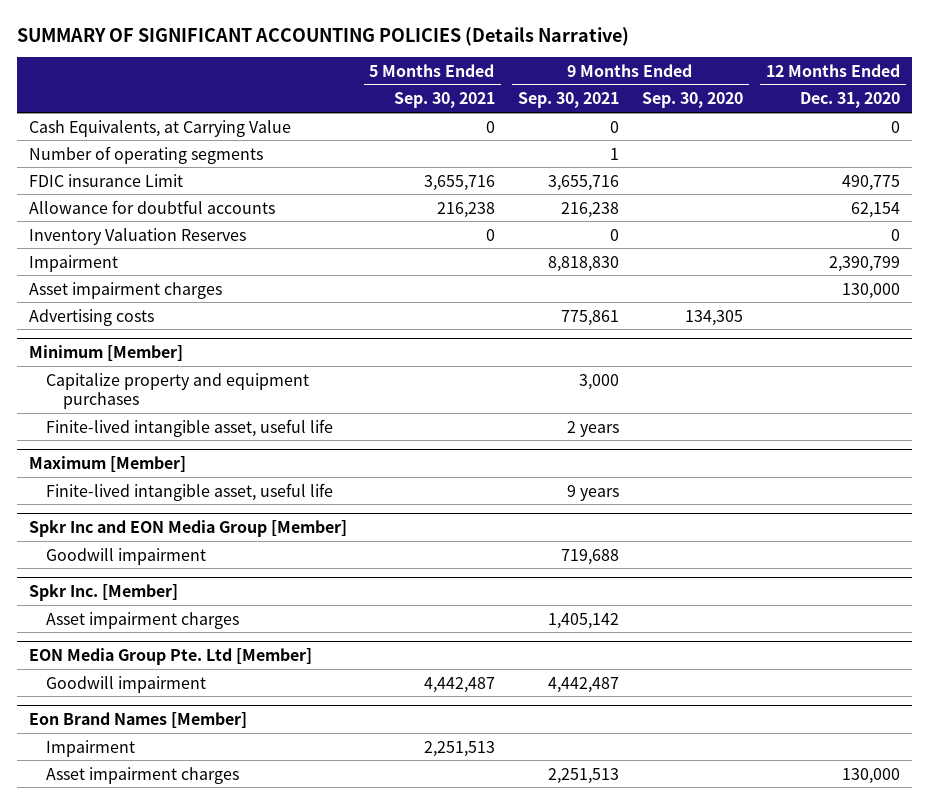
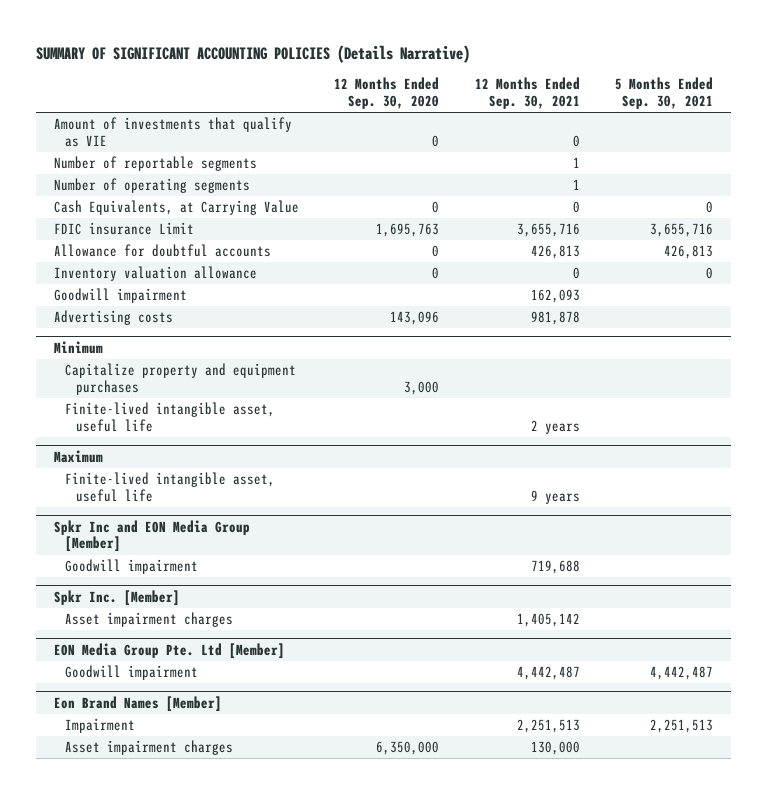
- | 5 Months Ended Sep. 30, 2021 | 9 Months Ended Sep. 30, 2021 | 9 Months Ended Sep. 30, 2020 | 12 Months Ended Dec. 31, 2020
+ | 12 Months Ended Sep. 30, 2020 | 12 Months Ended Sep. 30, 2021 | 5 Months Ended Sep. 30, 2021
+ Amount of investments that qualify as VIE | 0 | 0 |
+ Number of reportable segments | | 1 |
moved down: Cash Equivalents, at Carrying Value | 0 | 0 | 0
- Allowance for doubtful accounts | 216,238 | 216,238 | | 62,154
- Inventory Valuation Reserves | 0 | 0 | | 0
- Impairment | | 8,818,830 | | 2,390,799
- Asset impairment charges | | | | 130,000
+ Allowance for doubtful accounts | 0 | 426,813 | 426,813
+ Inventory valuation allowance | 0 | 0 | 0
+ Goodwill impairment | | 162,093 |
- Minimum [Member]
+ Minimum
- Maximum [Member]
+ Maximum

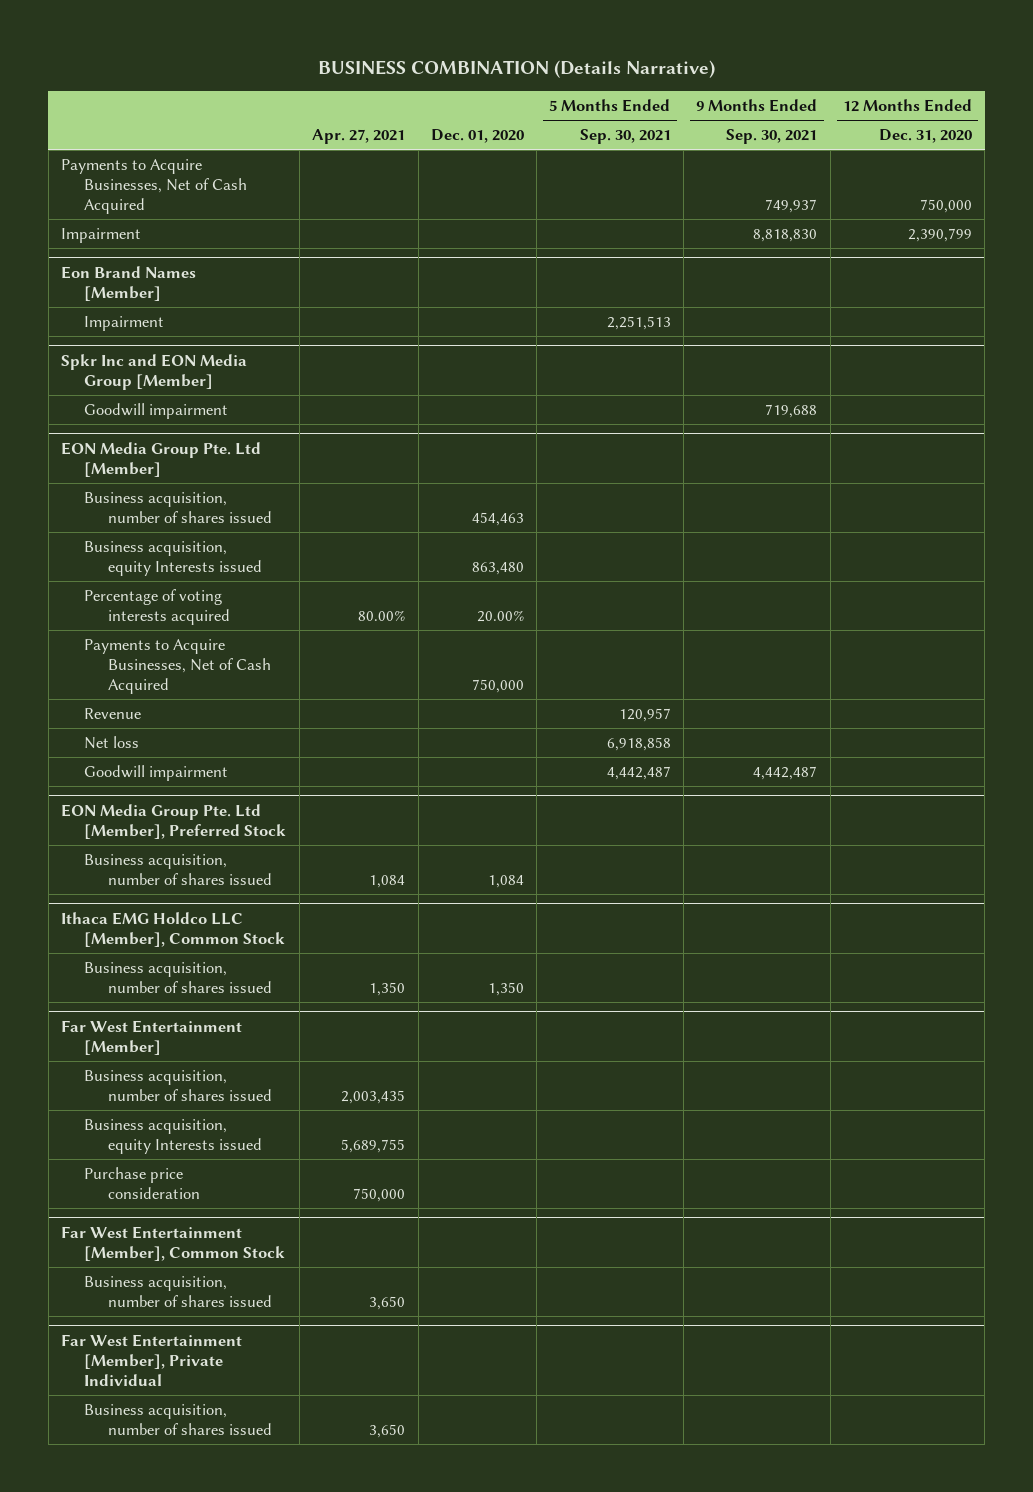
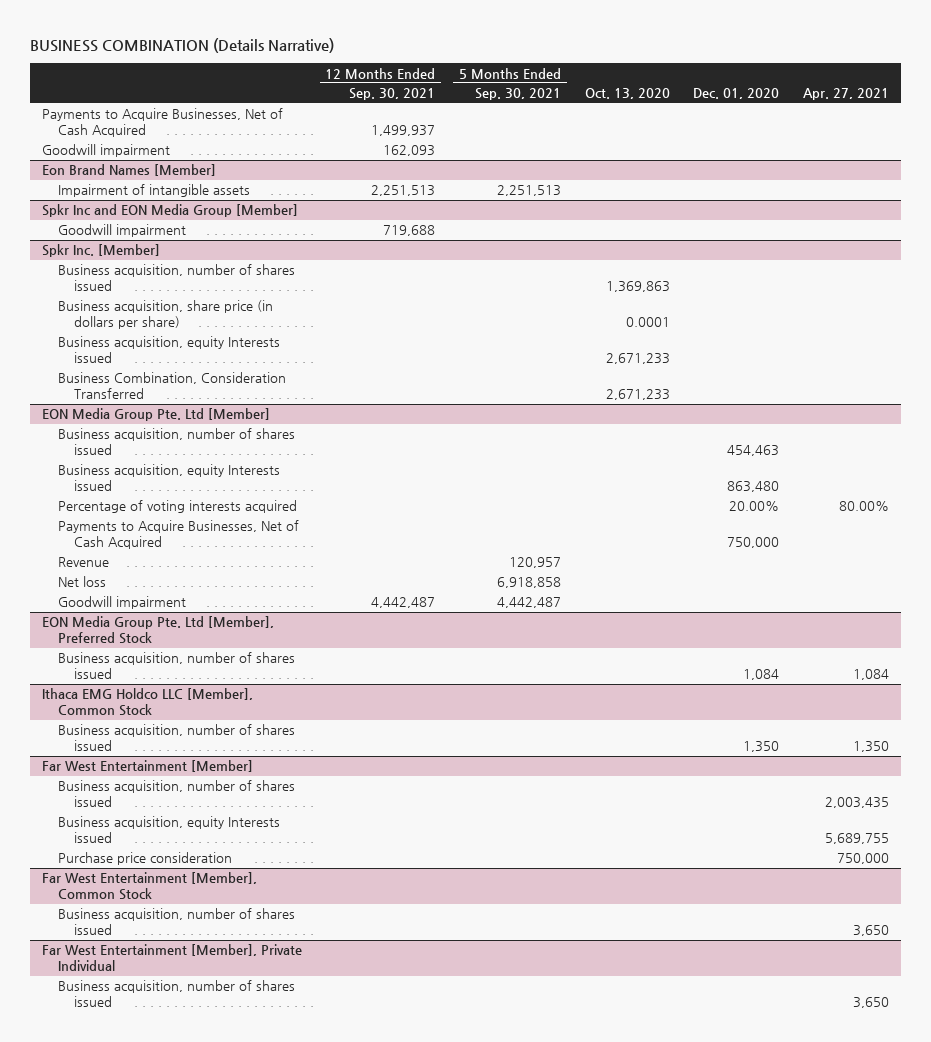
- | Apr. 27, 2021 | Dec. 01, 2020 | 5 Months Ended Sep. 30, 2021 | 9 Months Ended Sep. 30, 2021 | 12 Months Ended Dec. 31, 2020
+ | 12 Months Ended Sep. 30, 2021 | 5 Months Ended Sep. 30, 2021 | Oct. 13, 2020 | Dec. 01, 2020 | Apr. 27, 2021
- Impairment | | | | 8,818,830 | 2,390,799
+ Goodwill impairment | 162,093 | | | |
@ Eon Brand Names [Member]
- Impairment | | | 2,251,513 | |
+ Impairment of intangible assets | 2,251,513 | 2,251,513 | | |
+ Spkr Inc. [Member]
+ Business acquisition, number of shares issued | | | 1,369,863 | |
+ Business acquisition, share price (in dollars per share) | | | 0.0001 | |
+ Business acquisition, equity Interests issued | | | 2,671,233 | |
+ Business Combination, Consideration Transferred | | | 2,671,233 | |

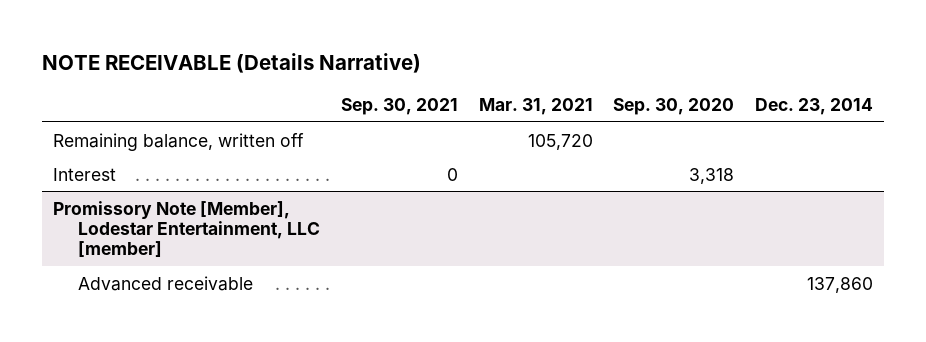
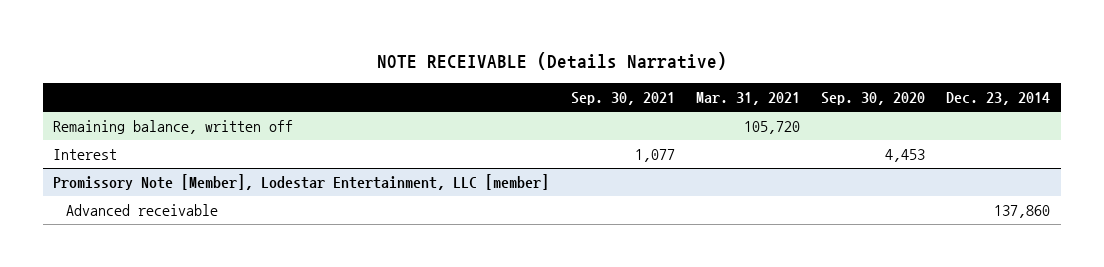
- Interest | 0 | | 3,318 |
+ Interest | 1,077 | | 4,453 |

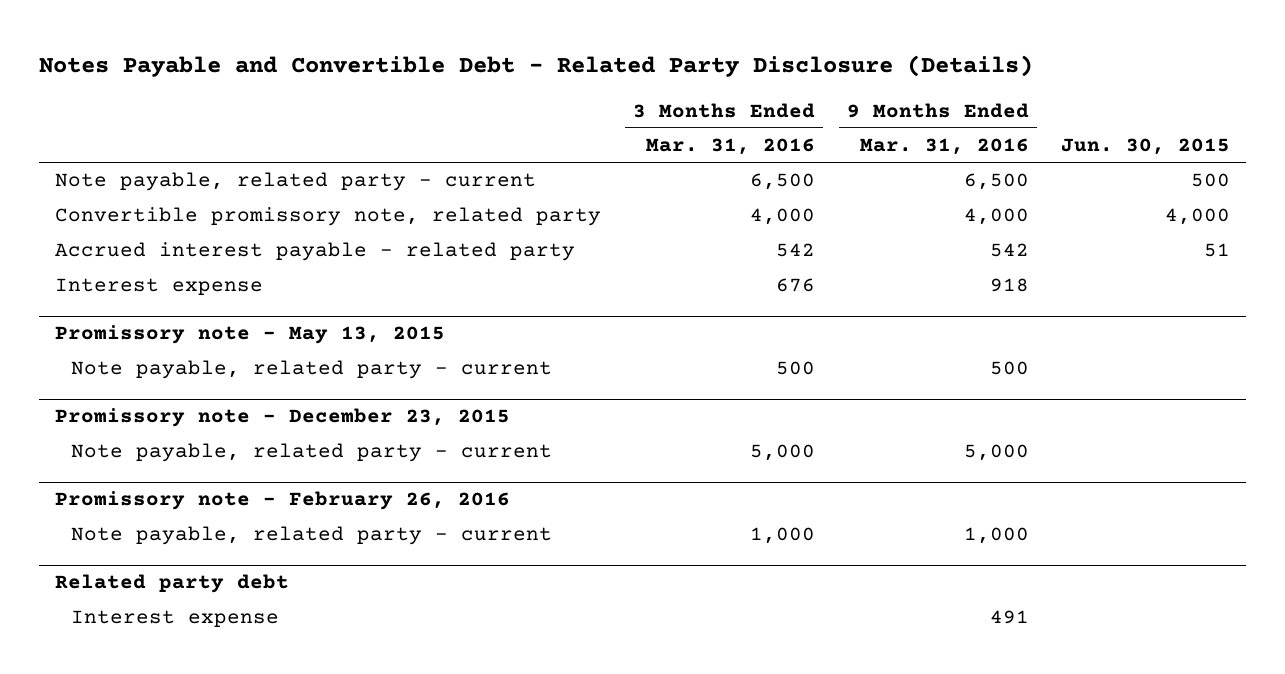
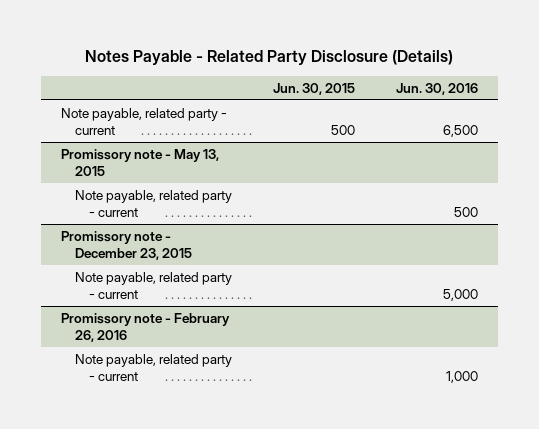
- Notes Payable and Convertible Debt - Related Party Disclosure (Details)
+ Notes Payable - Related Party Disclosure (Details)
- | 3 Months Ended Mar. 31, 2016 | 9 Months Ended Mar. 31, 2016 | Jun. 30, 2015
+ | Jun. 30, 2015 | Jun. 30, 2016
- Convertible promissory note, related party | 4,000 | 4,000 | 4,000
- Accrued interest payable - related party | 542 | 542 | 51
- Interest expense | 676 | 918 |
- Related party debt
- Interest expense | | 491 |

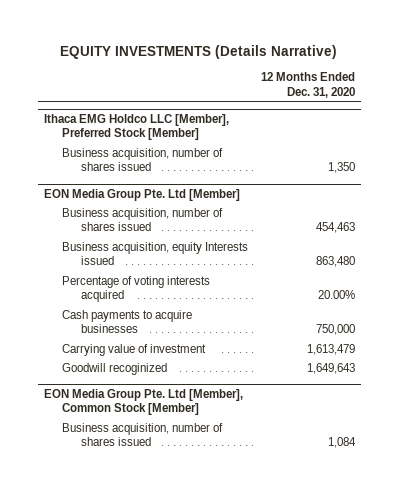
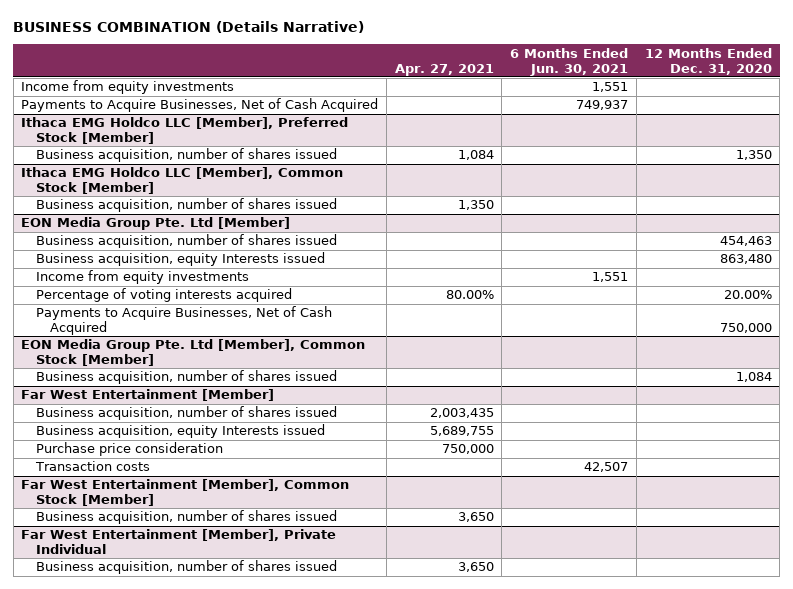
- EQUITY INVESTMENTS (Details Narrative)
+ BUSINESS COMBINATION (Details Narrative)
- | 12 Months Ended Dec. 31, 2020
+ | Apr. 27, 2021 | 6 Months Ended Jun. 30, 2021 | 12 Months Ended Dec. 31, 2020
+ Income from equity investments | | 1,551 |
+ Payments to Acquire Businesses, Net of Cash Acquired | | 749,937 |
+ Ithaca EMG Holdco LLC [Member], Common Stock [Member]
+ Business acquisition, number of shares issued | 1,350 | |
@ EON Media Group Pte. Ltd [Member]
+ Income from equity investments | | 1,551 |
- Cash payments to acquire businesses | 750,000
- Carrying value of investment | 1,613,479
- Goodwill recoginized | 1,649,643
+ Payments to Acquire Businesses, Net of Cash Acquired | | | 750,000
+ Far West Entertainment [Member]
+ Business acquisition, number of shares issued | 2,003,435 | |
+ Business acquisition, equity Interests issued | 5,689,755 | |
+ Purchase price consideration | 750,000 | |
+ Transaction costs | | 42,507 |
+ Far West Entertainment [Member], Common Stock [Member]
+ Business acquisition, number of shares issued | 3,650 | |
+ Far West Entertainment [Member], Private Individual
+ Business acquisition, number of shares issued | 3,650 | |

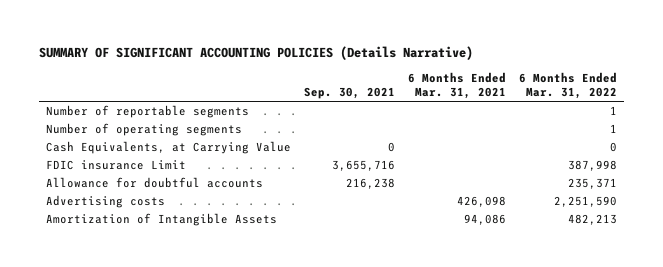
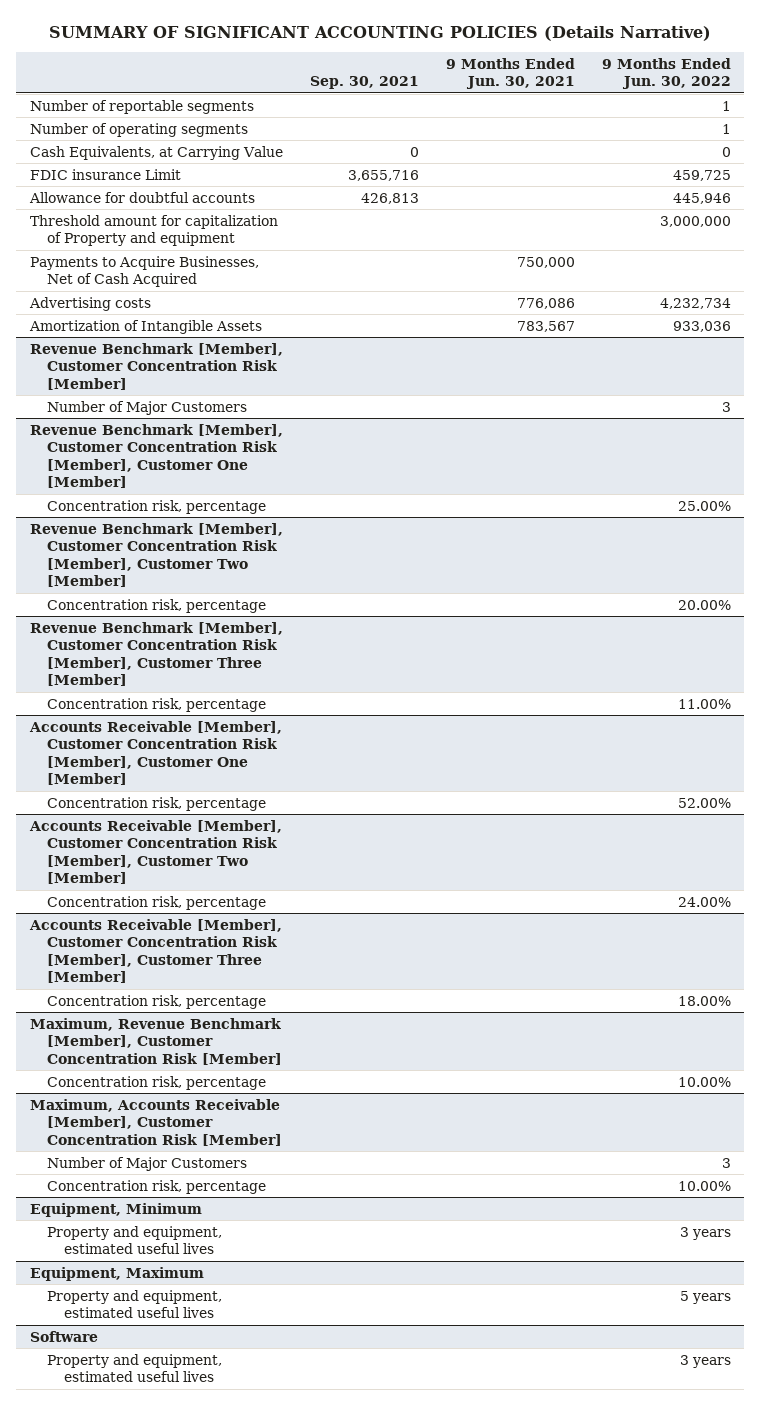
- | Sep. 30, 2021 | 6 Months Ended Mar. 31, 2021 | 6 Months Ended Mar. 31, 2022
+ | Sep. 30, 2021 | 9 Months Ended Jun. 30, 2021 | 9 Months Ended Jun. 30, 2022
- Allowance for doubtful accounts | 216,238 | | 235,371
+ Allowance for doubtful accounts | 426,813 | | 445,946
+ Threshold amount for capitalization of Property and equipment | | | 3,000,000
+ Payments to Acquire Businesses, Net of Cash Acquired | | 750,000 |
+ Revenue Benchmark [Member], Customer Concentration Risk [Member]
+ Number of Major Customers | | | 3
+ Revenue Benchmark [Member], Customer Concentration Risk [Member], Customer One [Member]
+ Concentration risk, percentage | | | 25.00%
+ Revenue Benchmark [Member], Customer Concentration Risk [Member], Customer Two [Member]
+ Concentration risk, percentage | | | 20.00%
+ Revenue Benchmark [Member], Customer Concentration Risk [Member], Customer Three [Member]
+ Concentration risk, percentage | | | 11.00%
+ Accounts Receivable [Member], Customer Concentration Risk [Member], Customer One [Member]
+ Concentration risk, percentage | | | 52.00%
+ Accounts Receivable [Member], Customer Concentration Risk [Member], Customer Two [Member]
+ Concentration risk, percentage | | | 24.00%
+ Accounts Receivable [Member], Customer Concentration Risk [Member], Customer Three [Member]
+ Concentration risk, percentage | | | 18.00%
+ Maximum, Revenue Benchmark [Member], Customer Concentration Risk [Member]
+ Concentration risk, percentage | | | 10.00%
+ Maximum, Accounts Receivable [Member], Customer Concentration Risk [Member]
+ Number of Major Customers | | | 3
+ Concentration risk, percentage | | | 10.00%
+ Equipment, Minimum
+ Property and equipment, estimated useful lives | | | 3 years
+ Equipment, Maximum
+ Property and equipment, estimated useful lives | | | 5 years
+ Software
+ Property and equipment, estimated useful lives | | | 3 years

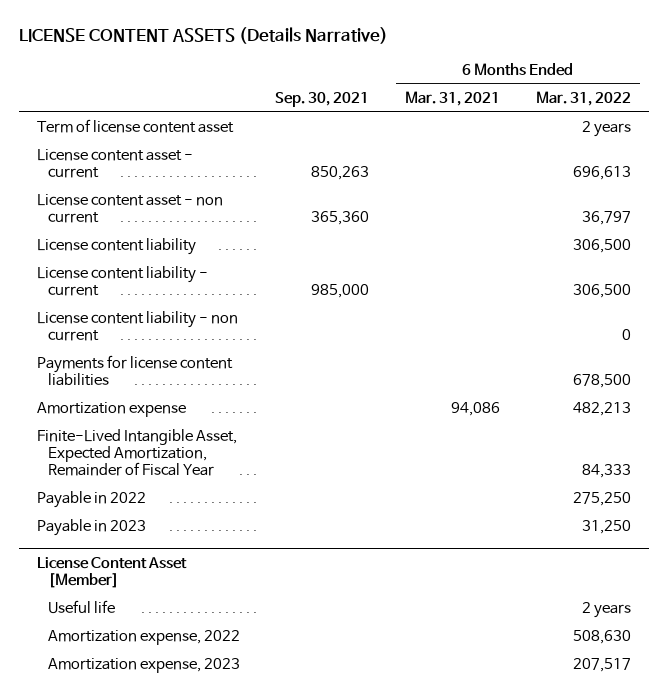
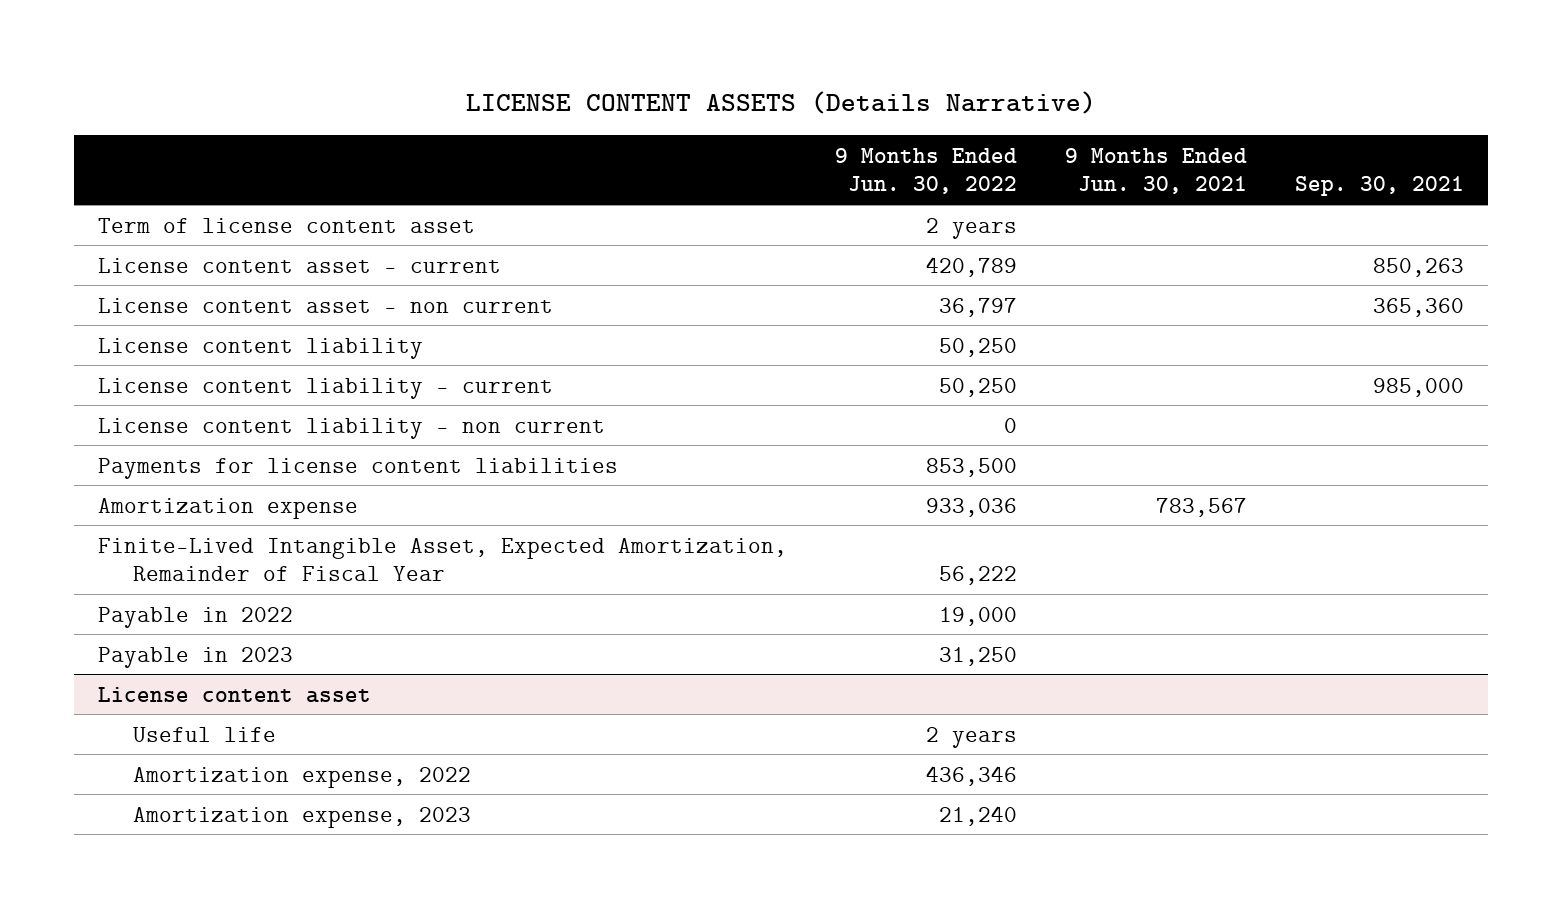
- | Sep. 30, 2021 | 6 Months Ended Mar. 31, 2021 | 6 Months Ended Mar. 31, 2022
+ | 9 Months Ended Jun. 30, 2022 | 9 Months Ended Jun. 30, 2021 | Sep. 30, 2021
- License Content Asset [Member]
+ License content asset

